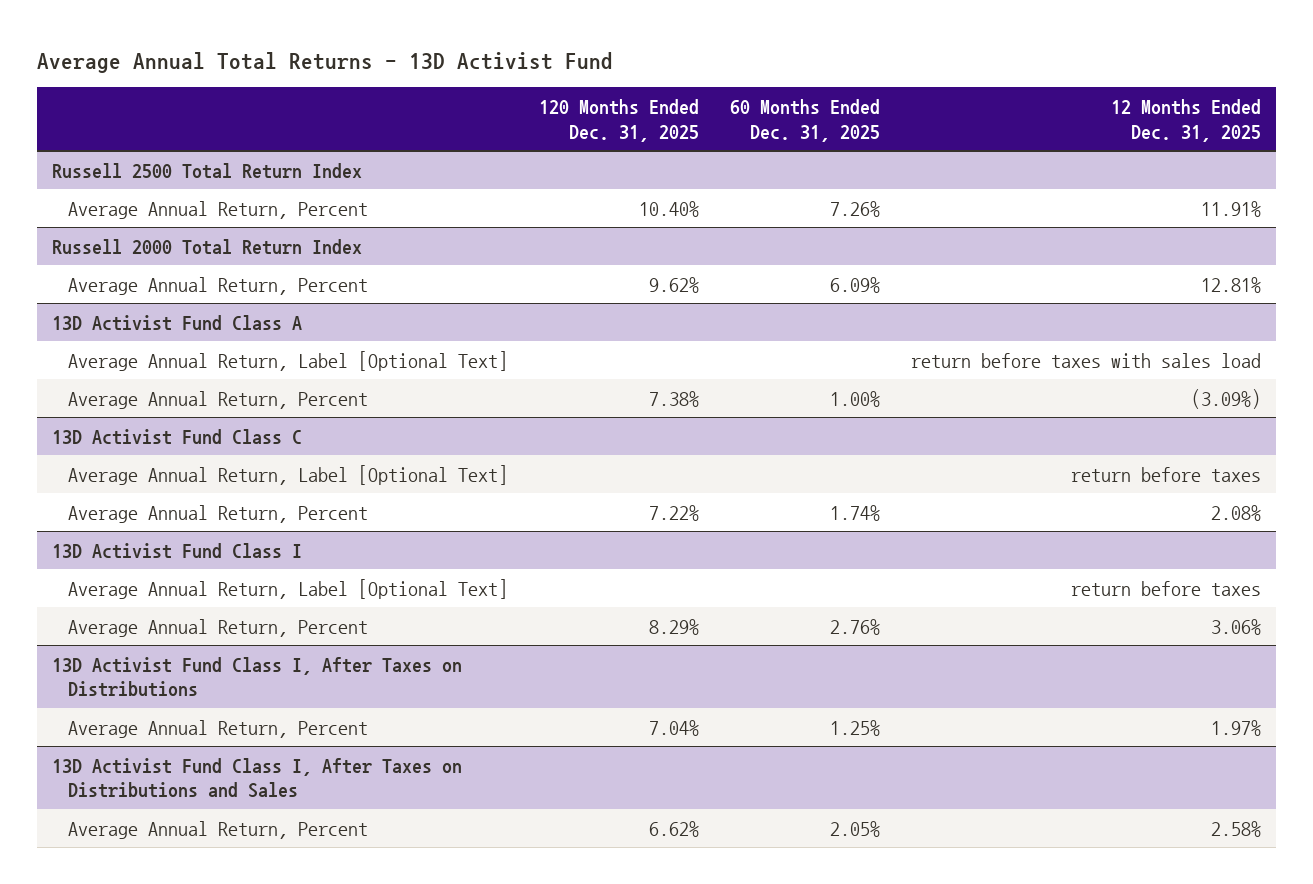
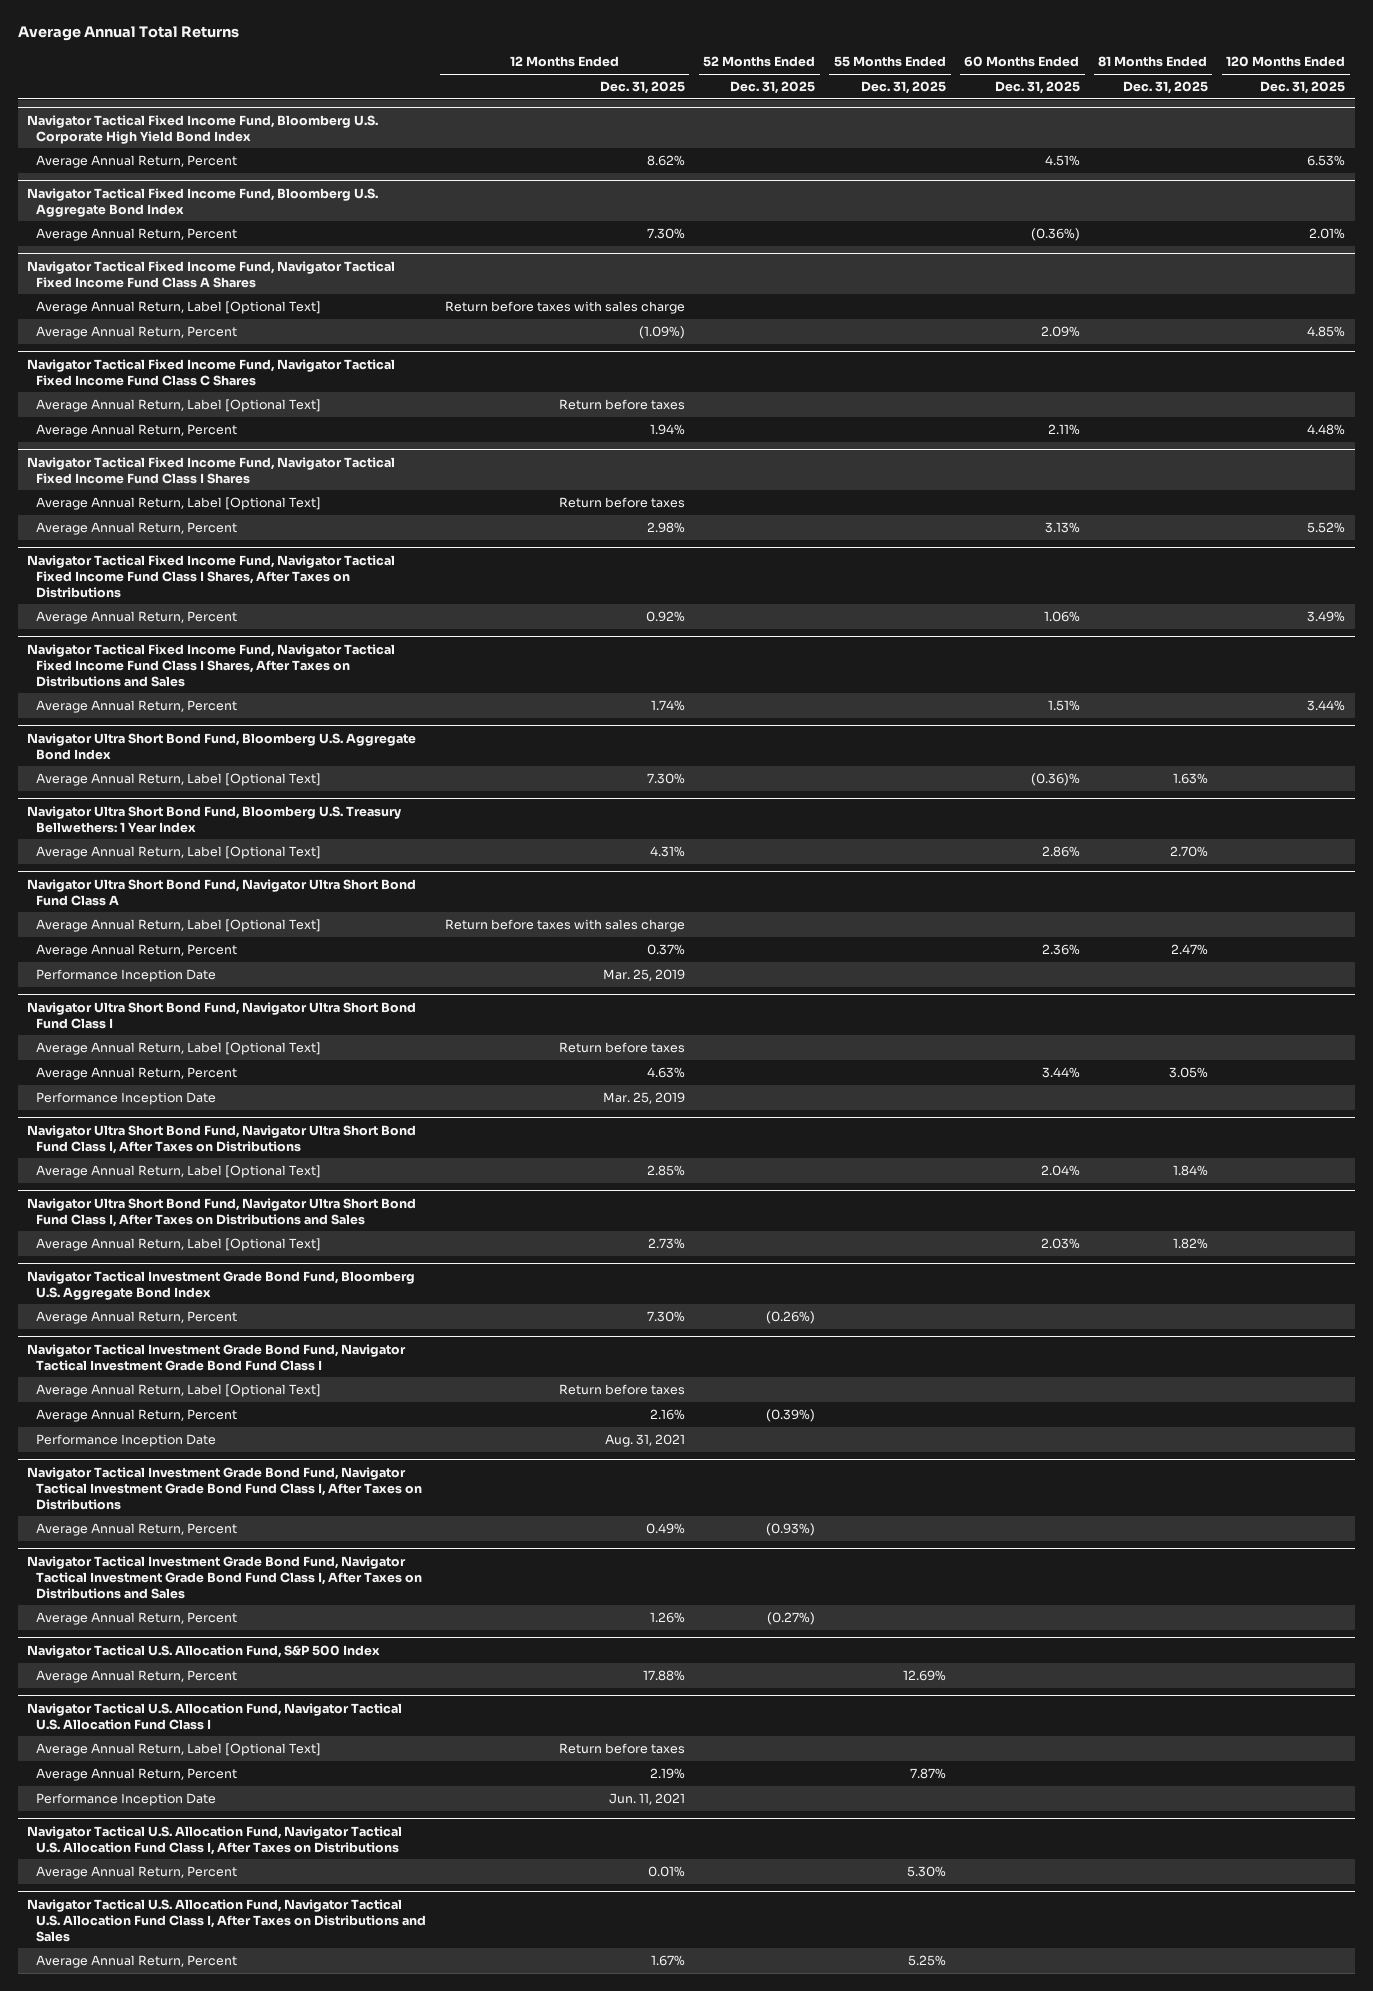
- Average Annual Total Returns - 13D Activist Fund
+ Average Annual Total Returns
- | 120 Months Ended Dec. 31, 2025 | 60 Months Ended Dec. 31, 2025 | 12 Months Ended Dec. 31, 2025
+ | 12 Months Ended Dec. 31, 2025 | 52 Months Ended Dec. 31, 2025 | 55 Months Ended Dec. 31, 2025 | 60 Months Ended Dec. 31, 2025 | 81 Months Ended Dec. 31, 2025 | 120 Months Ended Dec. 31, 2025
- Russell 2500 Total Return Index
- Average Annual Return, Percent | 10.40% | 7.26% | 11.91%
- Russell 2000 Total Return Index
- Average Annual Return, Percent | 9.62% | 6.09% | 12.81%
- 13D Activist Fund Class A
- Average Annual Return, Label [Optional Text] | | | return before taxes with sales load
- Average Annual Return, Percent | 7.38% | 1.00% | (3.09%)
- 13D Activist Fund Class C
- Average Annual Return, Label [Optional Text] | | | return before taxes
- Average Annual Return, Percent | 7.22% | 1.74% | 2.08%
- 13D Activist Fund Class I
- Average Annual Return, Label [Optional Text] | | | return before taxes
- Average Annual Return, Percent | 8.29% | 2.76% | 3.06%
- 13D Activist Fund Class I, After Taxes on Distributions
- Average Annual Return, Percent | 7.04% | 1.25% | 1.97%
- 13D Activist Fund Class I, After Taxes on Distributions and Sales
- Average Annual Return, Percent | 6.62% | 2.05% | 2.58%
+ Navigator Tactical Fixed Income Fund, Bloomberg U.S. Corporate High Yield Bond Index
+ Average Annual Return, Percent | 8.62% | | | 4.51% | | 6.53%
+ Navigator Tactical Fixed Income Fund, Bloomberg U.S. Aggregate Bond Index
+ Average Annual Return, Percent | 7.30% | | | (0.36%) | | 2.01%
+ Navigator Tactical Fixed Income Fund, Navigator Tactical Fixed Income Fund Class A Shares
+ Average Annual Return, Label [Optional Text] | Return before taxes with sales charge | | | | |
+ Average Annual Return, Percent | (1.09%) | | | 2.09% | | 4.85%
+ Navigator Tactical Fixed Income Fund, Navigator Tactical Fixed Income Fund Class C Shares
+ Average Annual Return, Label [Optional Text] | Return before taxes | | | | |
+ Average Annual Return, Percent | 1.94% | | | 2.11% | | 4.48%
+ Navigator Tactical Fixed Income Fund, Navigator Tactical Fixed Income Fund Class I Shares
+ Average Annual Return, Label [Optional Text] | Return before taxes | | | | |
+ Average Annual Return, Percent | 2.98% | | | 3.13% | | 5.52%
+ Navigator Tactical Fixed Income Fund, Navigator Tactical Fixed Income Fund Class I Shares, After Taxes on Distributions
+ Average Annual Return, Percent | 0.92% | | | 1.06% | | 3.49%
+ Navigator Tactical Fixed Income Fund, Navigator Tactical Fixed Income Fund Class I Shares, After Taxes on Distributions and Sales
+ Average Annual Return, Percent | 1.74% | | | 1.51% | | 3.44%
+ Navigator Ultra Short Bond Fund, Bloomberg U.S. Aggregate Bond Index
+ Average Annual Return, Label [Optional Text] | 7.30% | | | (0.36)% | 1.63% |
+ Navigator Ultra Short Bond Fund, Bloomberg U.S. Treasury Bellwethers: 1 Year Index
+ Average Annual Return, Label [Optional Text] | 4.31% | | | 2.86% | 2.70% |
+ Navigator Ultra Short Bond Fund, Navigator Ultra Short Bond Fund Class A
+ Average Annual Return, Label [Optional Text] | Return before taxes with sales charge | | | | |
+ Average Annual Return, Percent | 0.37% | | | 2.36% | 2.47% |
+ Performance Inception Date | Mar. 25, 2019 | | | | |
+ Navigator Ultra Short Bond Fund, Navigator Ultra Short Bond Fund Class I
+ Average Annual Return, Label [Optional Text] | Return before taxes | | | | |
+ Average Annual Return, Percent | 4.63% | | | 3.44% | 3.05% |
+ Performance Inception Date | Mar. 25, 2019 | | | | |
+ Navigator Ultra Short Bond Fund, Navigator Ultra Short Bond Fund Class I, After Taxes on Distributions
+ Average Annual Return, Label [Optional Text] | 2.85% | | | 2.04% | 1.84% |
+ Navigator Ultra Short Bond Fund, Navigator Ultra Short Bond Fund Class I, After Taxes on Distributions and Sales
+ Average Annual Return, Label [Optional Text] | 2.73% | | | 2.03% | 1.82% |
+ Navigator Tactical Investment Grade Bond Fund, Bloomberg U.S. Aggregate Bond Index
+ Average Annual Return, Percent | 7.30% | (0.26%) | | | |
+ Navigator Tactical Investment Grade Bond Fund, Navigator Tactical Investment Grade Bond Fund Class I
+ Average Annual Return, Label [Optional Text] | Return before taxes | | | | |
+ Average Annual Return, Percent | 2.16% | (0.39%) | | | |
+ Performance Inception Date | Aug. 31, 2021 | | | | |
+ Navigator Tactical Investment Grade Bond Fund, Navigator Tactical Investment Grade Bond Fund Class I, After Taxes on Distributions
+ Average Annual Return, Percent | 0.49% | (0.93%) | | | |
+ Navigator Tactical Investment Grade Bond Fund, Navigator Tactical Investment Grade Bond Fund Class I, After Taxes on Distributions and Sales
+ Average Annual Return, Percent | 1.26% | (0.27%) | | | |
+ Navigator Tactical U.S. Allocation Fund, S&P 500 Index
+ Average Annual Return, Percent | 17.88% | | 12.69% | | |
+ Navigator Tactical U.S. Allocation Fund, Navigator Tactical U.S. Allocation Fund Class I
+ Average Annual Return, Label [Optional Text] | Return before taxes | | | | |
+ Average Annual Return, Percent | 2.19% | | 7.87% | | |
+ Performance Inception Date | Jun. 11, 2021 | | | | |
+ Navigator Tactical U.S. Allocation Fund, Navigator Tactical U.S. Allocation Fund Class I, After Taxes on Distributions
+ Average Annual Return, Percent | 0.01% | | 5.30% | | |
+ Navigator Tactical U.S. Allocation Fund, Navigator Tactical U.S. Allocation Fund Class I, After Taxes on Distributions and Sales
+ Average Annual Return, Percent | 1.67% | | 5.25% | | |

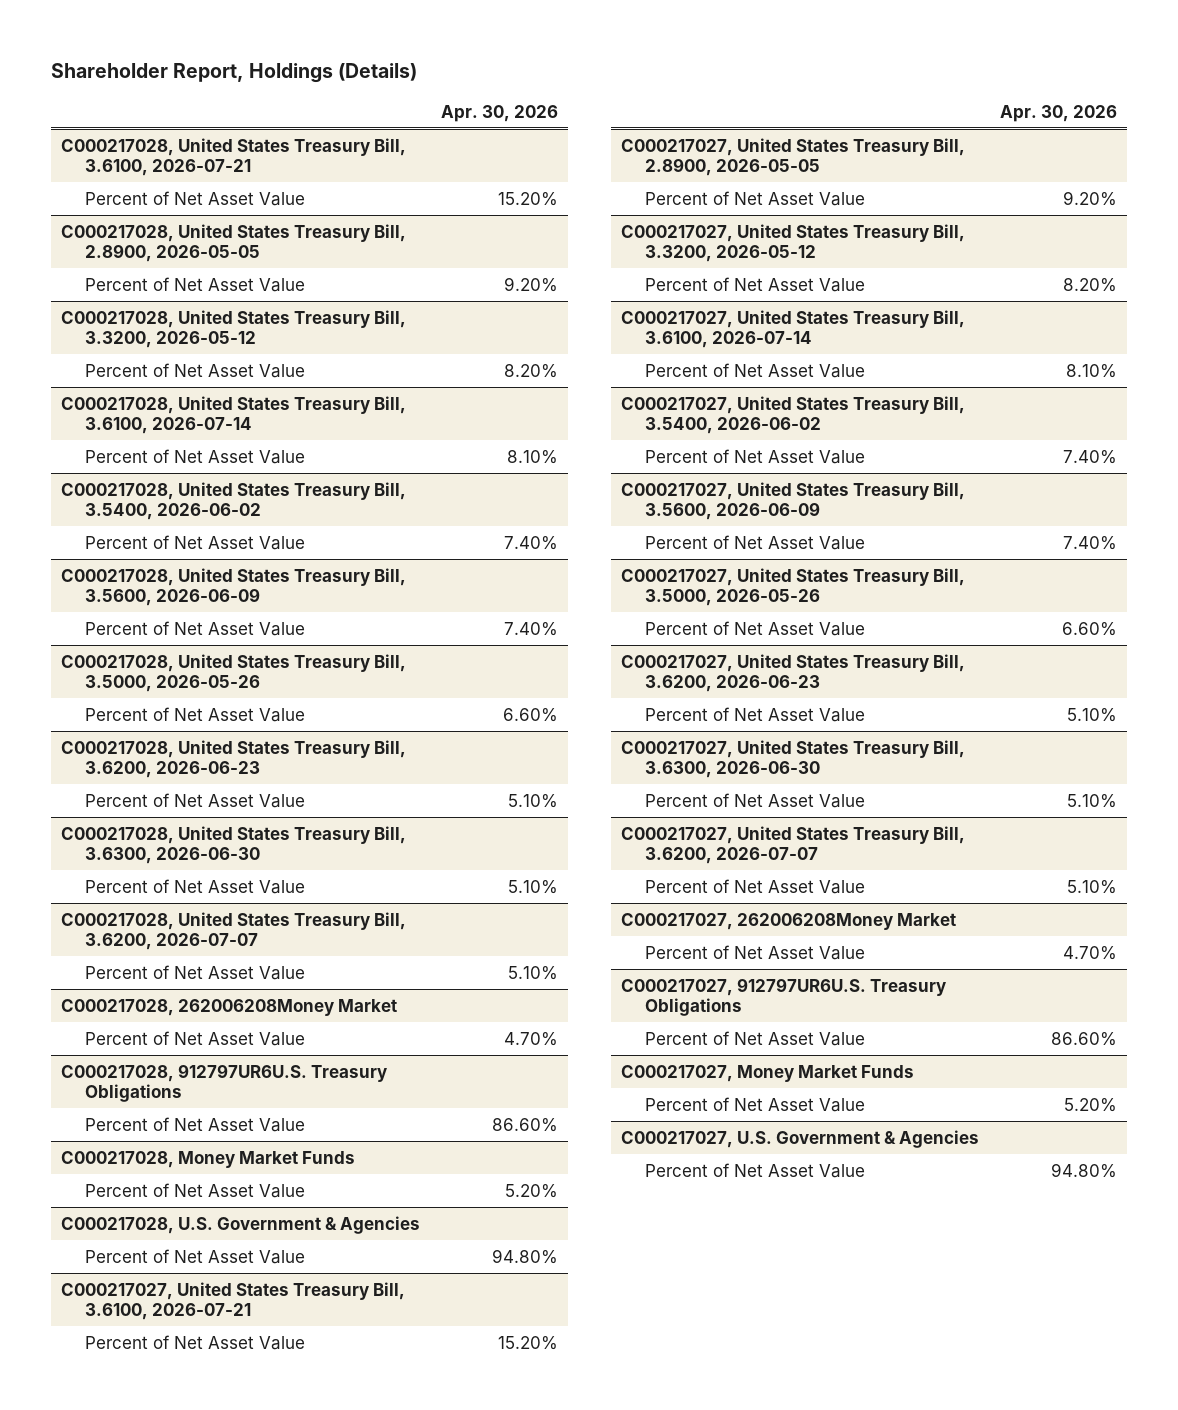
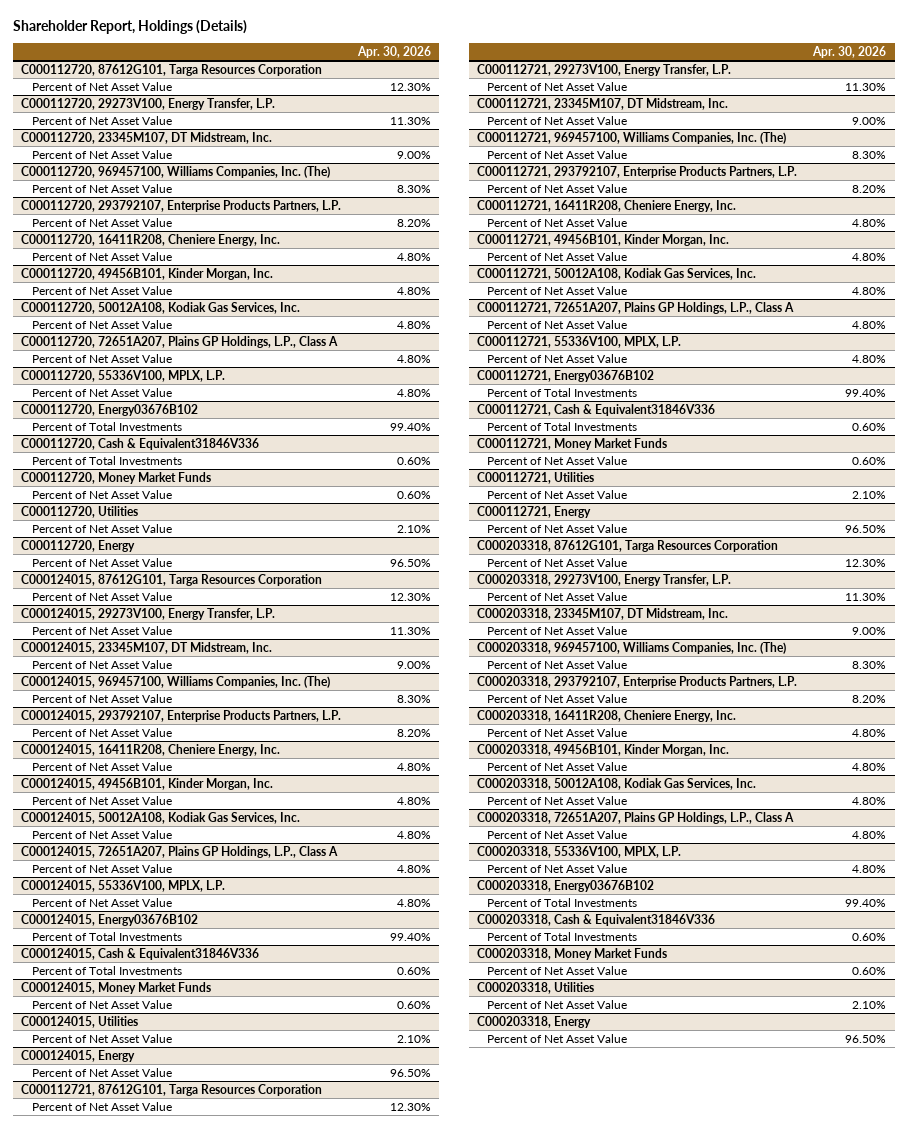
- C000217028, United States Treasury Bill, 3.6100, 2026-07-21
- Percent of Net Asset Value | 15.20%
- C000217028, United States Treasury Bill, 2.8900, 2026-05-05
- Percent of Net Asset Value | 9.20%
- C000217028, United States Treasury Bill, 3.3200, 2026-05-12
+ C000112720, 87612G101, Targa Resources Corporation
+ Percent of Net Asset Value | 12.30%
+ C000112720, 29273V100, Energy Transfer, L.P.
+ Percent of Net Asset Value | 11.30%
+ C000112720, 23345M107, DT Midstream, Inc.
+ Percent of Net Asset Value | 9.00%
+ C000112720, 969457100, Williams Companies, Inc. (The)
+ Percent of Net Asset Value | 8.30%
+ C000112720, 293792107, Enterprise Products Partners, L.P.
- C000217028, United States Treasury Bill, 3.6100, 2026-07-14
- Percent of Net Asset Value | 8.10%
- C000217028, United States Treasury Bill, 3.5400, 2026-06-02
- Percent of Net Asset Value | 7.40%
- C000217028, United States Treasury Bill, 3.5600, 2026-06-09
- Percent of Net Asset Value | 7.40%
- C000217028, United States Treasury Bill, 3.5000, 2026-05-26
- Percent of Net Asset Value | 6.60%
- C000217028, United States Treasury Bill, 3.6200, 2026-06-23
- Percent of Net Asset Value | 5.10%
- C000217028, United States Treasury Bill, 3.6300, 2026-06-30
- Percent of Net Asset Value | 5.10%
- C000217028, United States Treasury Bill, 3.6200, 2026-07-07
- Percent of Net Asset Value | 5.10%
- C000217028, 262006208Money Market
- Percent of Net Asset Value | 4.70%
- C000217028, 912797UR6U.S. Treasury Obligations
- Percent of Net Asset Value | 86.60%
- C000217028, Money Market Funds
- Percent of Net Asset Value | 5.20%
- C000217028, U.S. Government & Agencies
- Percent of Net Asset Value | 94.80%
- C000217027, United States Treasury Bill, 3.6100, 2026-07-21
- Percent of Net Asset Value | 15.20%
- C000217027, United States Treasury Bill, 2.8900, 2026-05-05
- Percent of Net Asset Value | 9.20%
- C000217027, United States Treasury Bill, 3.3200, 2026-05-12
+ C000112720, 16411R208, Cheniere Energy, Inc.
+ Percent of Net Asset Value | 4.80%
+ C000112720, 49456B101, Kinder Morgan, Inc.
+ Percent of Net Asset Value | 4.80%
+ C000112720, 50012A108, Kodiak Gas Services, Inc.
+ Percent of Net Asset Value | 4.80%
+ C000112720, 72651A207, Plains GP Holdings, L.P., Class A
+ Percent of Net Asset Value | 4.80%
+ C000112720, 55336V100, MPLX, L.P.
+ Percent of Net Asset Value | 4.80%
+ C000112720, Energy03676B102
+ Percent of Total Investments | 99.40%
+ C000112720, Cash & Equivalent31846V336
+ Percent of Total Investments | 0.60%
+ C000112720, Money Market Funds
+ Percent of Net Asset Value | 0.60%
+ C000112720, Utilities
+ Percent of Net Asset Value | 2.10%
+ C000112720, Energy
+ Percent of Net Asset Value | 96.50%
+ C000124015, 87612G101, Targa Resources Corporation
+ Percent of Net Asset Value | 12.30%
+ C000124015, 29273V100, Energy Transfer, L.P.
+ Percent of Net Asset Value | 11.30%
+ C000124015, 23345M107, DT Midstream, Inc.
+ Percent of Net Asset Value | 9.00%
+ C000124015, 969457100, Williams Companies, Inc. (The)
+ Percent of Net Asset Value | 8.30%
+ C000124015, 293792107, Enterprise Products Partners, L.P.
- C000217027, United States Treasury Bill, 3.6100, 2026-07-14
- Percent of Net Asset Value | 8.10%
- C000217027, United States Treasury Bill, 3.5400, 2026-06-02
- Percent of Net Asset Value | 7.40%
- C000217027, United States Treasury Bill, 3.5600, 2026-06-09
- Percent of Net Asset Value | 7.40%
- C000217027, United States Treasury Bill, 3.5000, 2026-05-26
- Percent of Net Asset Value | 6.60%
- C000217027, United States Treasury Bill, 3.6200, 2026-06-23
- Percent of Net Asset Value | 5.10%
- C000217027, United States Treasury Bill, 3.6300, 2026-06-30
- Percent of Net Asset Value | 5.10%
- C000217027, United States Treasury Bill, 3.6200, 2026-07-07
- Percent of Net Asset Value | 5.10%
- C000217027, 262006208Money Market
- Percent of Net Asset Value | 4.70%
- C000217027, 912797UR6U.S. Treasury Obligations
- Percent of Net Asset Value | 86.60%
- C000217027, Money Market Funds
- Percent of Net Asset Value | 5.20%
- C000217027, U.S. Government & Agencies
- Percent of Net Asset Value | 94.80%
+ C000124015, 16411R208, Cheniere Energy, Inc.
+ Percent of Net Asset Value | 4.80%
+ C000124015, 49456B101, Kinder Morgan, Inc.
+ Percent of Net Asset Value | 4.80%
+ C000124015, 50012A108, Kodiak Gas Services, Inc.
+ Percent of Net Asset Value | 4.80%
+ C000124015, 72651A207, Plains GP Holdings, L.P., Class A
+ Percent of Net Asset Value | 4.80%
+ C000124015, 55336V100, MPLX, L.P.
+ Percent of Net Asset Value | 4.80%
+ C000124015, Energy03676B102
+ Percent of Total Investments | 99.40%
+ C000124015, Cash & Equivalent31846V336
+ Percent of Total Investments | 0.60%
+ C000124015, Money Market Funds
+ Percent of Net Asset Value | 0.60%
+ C000124015, Utilities
+ Percent of Net Asset Value | 2.10%
+ C000124015, Energy
+ Percent of Net Asset Value | 96.50%
+ C000112721, 87612G101, Targa Resources Corporation
+ Percent of Net Asset Value | 12.30%
+ C000112721, 29273V100, Energy Transfer, L.P.
+ Percent of Net Asset Value | 11.30%
+ C000112721, 23345M107, DT Midstream, Inc.
+ Percent of Net Asset Value | 9.00%
+ C000112721, 969457100, Williams Companies, Inc. (The)
+ Percent of Net Asset Value | 8.30%
+ C000112721, 293792107, Enterprise Products Partners, L.P.
+ Percent of Net Asset Value | 8.20%
+ C000112721, 16411R208, Cheniere Energy, Inc.
+ Percent of Net Asset Value | 4.80%
+ C000112721, 49456B101, Kinder Morgan, Inc.
+ Percent of Net Asset Value | 4.80%
+ C000112721, 50012A108, Kodiak Gas Services, Inc.
+ Percent of Net Asset Value | 4.80%
+ C000112721, 72651A207, Plains GP Holdings, L.P., Class A
+ Percent of Net Asset Value | 4.80%
+ C000112721, 55336V100, MPLX, L.P.
+ Percent of Net Asset Value | 4.80%
+ C000112721, Energy03676B102
+ Percent of Total Investments | 99.40%
+ C000112721, Cash & Equivalent31846V336
+ Percent of Total Investments | 0.60%
+ C000112721, Money Market Funds
+ Percent of Net Asset Value | 0.60%
+ C000112721, Utilities
+ Percent of Net Asset Value | 2.10%
+ C000112721, Energy
+ Percent of Net Asset Value | 96.50%
+ C000203318, 87612G101, Targa Resources Corporation
+ Percent of Net Asset Value | 12.30%
+ C000203318, 29273V100, Energy Transfer, L.P.
+ Percent of Net Asset Value | 11.30%
+ C000203318, 23345M107, DT Midstream, Inc.
+ Percent of Net Asset Value | 9.00%
+ C000203318, 969457100, Williams Companies, Inc. (The)
+ Percent of Net Asset Value | 8.30%
+ C000203318, 293792107, Enterprise Products Partners, L.P.
+ Percent of Net Asset Value | 8.20%
+ C000203318, 16411R208, Cheniere Energy, Inc.
+ Percent of Net Asset Value | 4.80%
+ C000203318, 49456B101, Kinder Morgan, Inc.
+ Percent of Net Asset Value | 4.80%
+ C000203318, 50012A108, Kodiak Gas Services, Inc.
+ Percent of Net Asset Value | 4.80%
+ C000203318, 72651A207, Plains GP Holdings, L.P., Class A
+ Percent of Net Asset Value | 4.80%
+ C000203318, 55336V100, MPLX, L.P.
+ Percent of Net Asset Value | 4.80%
+ C000203318, Energy03676B102
+ Percent of Total Investments | 99.40%
+ C000203318, Cash & Equivalent31846V336
+ Percent of Total Investments | 0.60%
+ C000203318, Money Market Funds
+ Percent of Net Asset Value | 0.60%
+ C000203318, Utilities
+ Percent of Net Asset Value | 2.10%
+ C000203318, Energy
+ Percent of Net Asset Value | 96.50%

